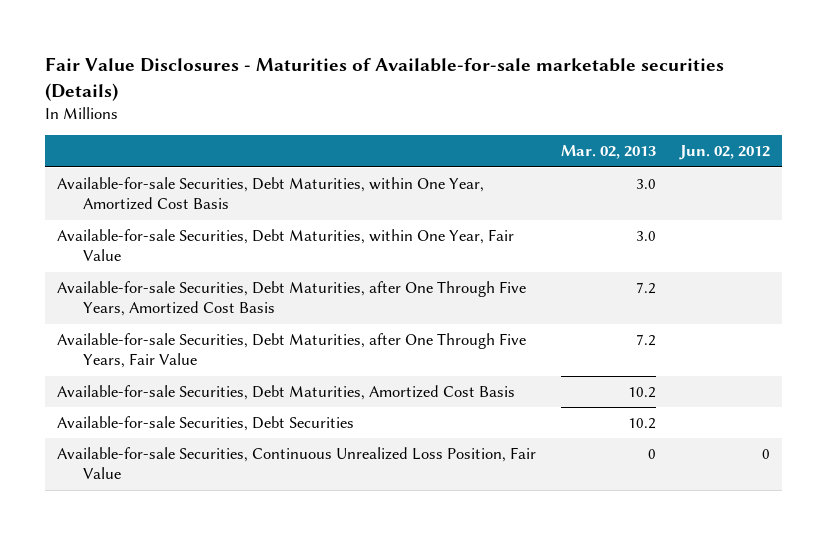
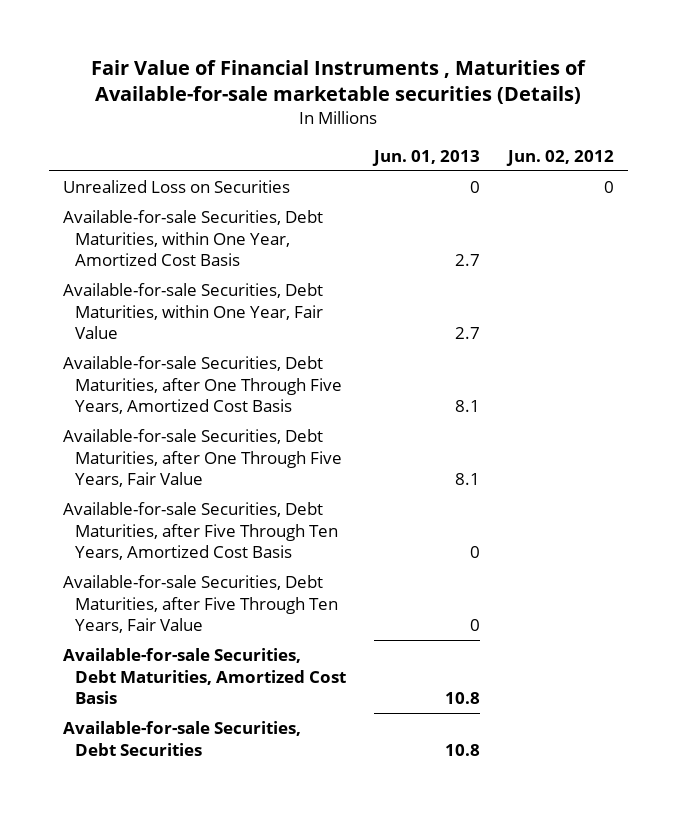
- Fair Value Disclosures - Maturities of Available-for-sale marketable securities (Details)
+ Fair Value of Financial Instruments , Maturities of Available-for-sale marketable securities (Details)
- | Mar. 02, 2013 | Jun. 02, 2012
+ | Jun. 01, 2013 | Jun. 02, 2012
+ Unrealized Loss on Securities | 0 | 0
+ Available-for-sale Securities, Debt Maturities, after Five Through Ten Years, Amortized Cost Basis | 0 |
+ Available-for-sale Securities, Debt Maturities, after Five Through Ten Years, Fair Value | 0 |
- Available-for-sale Securities, Continuous Unrealized Loss Position, Fair Value | 0 | 0

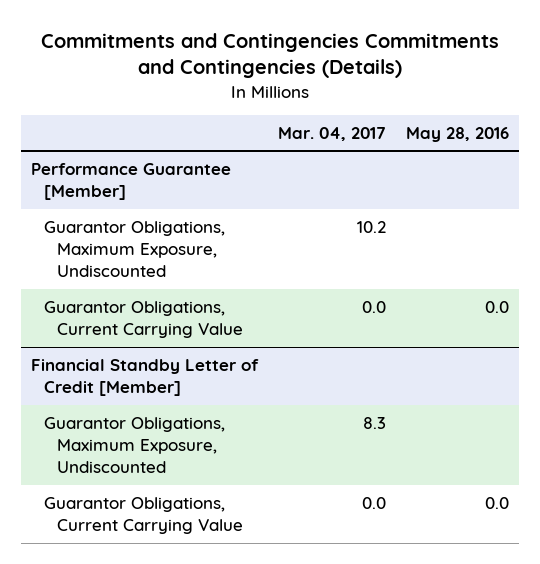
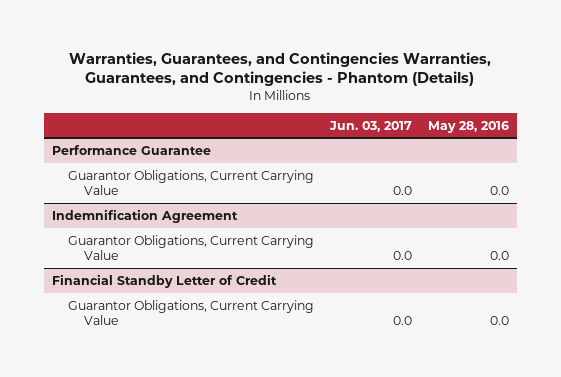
- Commitments and Contingencies Commitments and Contingencies (Details)
+ Warranties, Guarantees, and Contingencies Warranties, Guarantees, and Contingencies - Phantom (Details)
- | Mar. 04, 2017 | May 28, 2016
+ | Jun. 03, 2017 | May 28, 2016
- Performance Guarantee [Member]
- Guarantor Obligations, Maximum Exposure, Undiscounted | 10.2 |
+ Performance Guarantee
- Financial Standby Letter of Credit [Member]
- Guarantor Obligations, Maximum Exposure, Undiscounted | 8.3 |
+ Indemnification Agreement
+ Guarantor Obligations, Current Carrying Value | 0.0 | 0.0
+ Financial Standby Letter of Credit

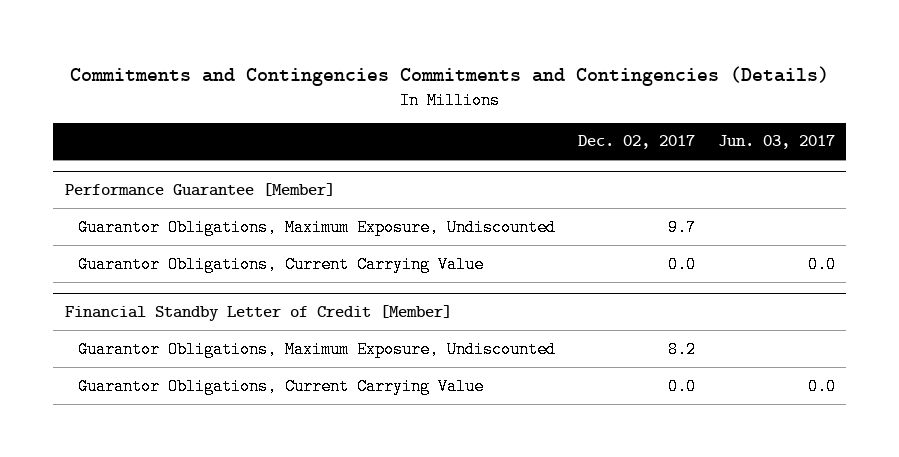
- Warranties, Guarantees, and Contingencies Warranties, Guarantees, and Contingencies - Phantom (Details)
+ Commitments and Contingencies Commitments and Contingencies (Details)
- | Jun. 03, 2017 | May 28, 2016
+ | Dec. 02, 2017 | Jun. 03, 2017
- Performance Guarantee
+ Performance Guarantee [Member]
+ Guarantor Obligations, Maximum Exposure, Undiscounted | 9.7 |
- Indemnification Agreement
- Guarantor Obligations, Current Carrying Value | 0.0 | 0.0
- Financial Standby Letter of Credit
+ Financial Standby Letter of Credit [Member]
+ Guarantor Obligations, Maximum Exposure, Undiscounted | 8.2 |

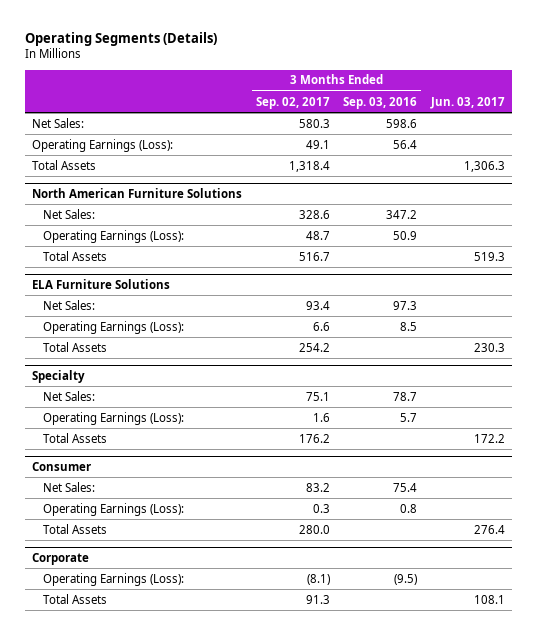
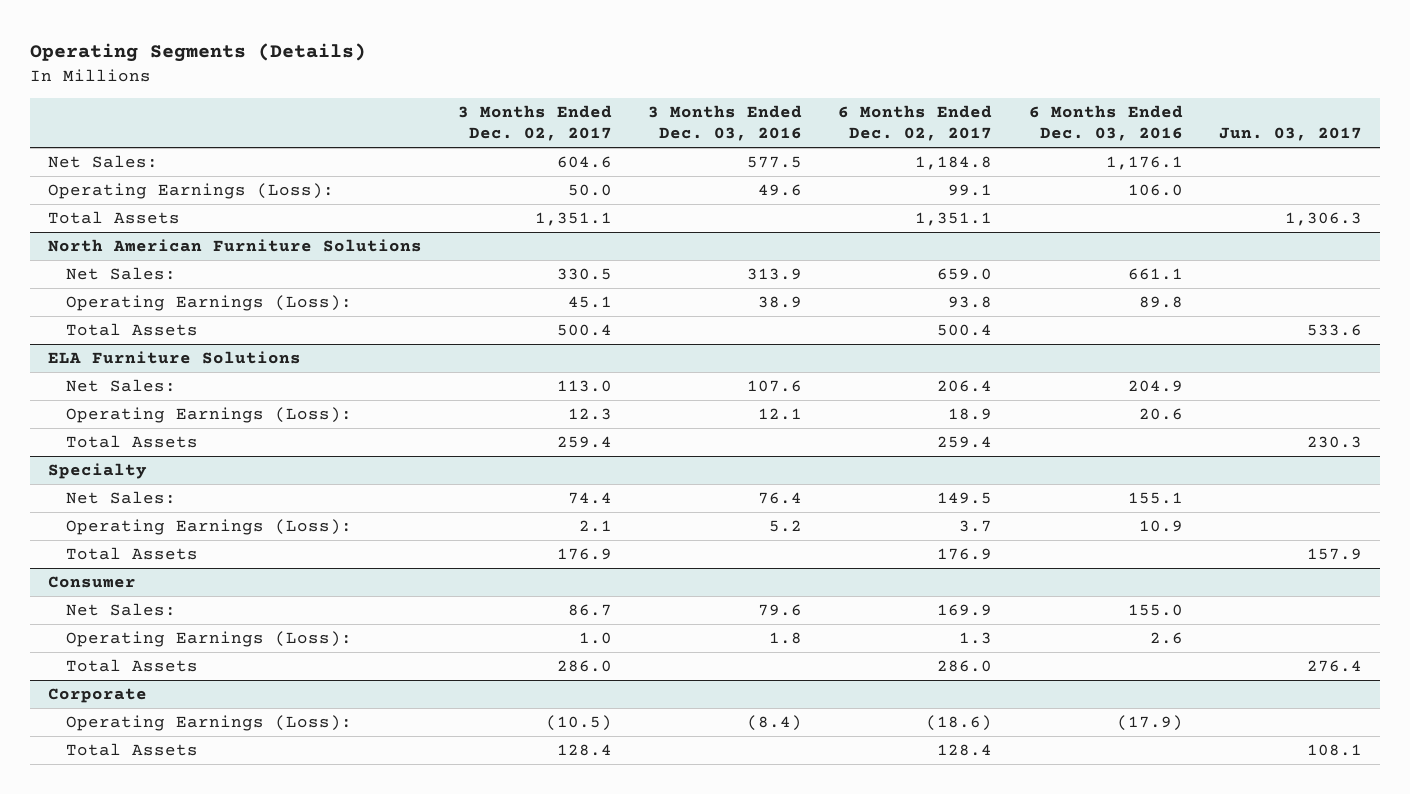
- | 3 Months Ended Sep. 02, 2017 | 3 Months Ended Sep. 03, 2016 | Jun. 03, 2017
+ | 3 Months Ended Dec. 02, 2017 | 3 Months Ended Dec. 03, 2016 | 6 Months Ended Dec. 02, 2017 | 6 Months Ended Dec. 03, 2016 | Jun. 03, 2017
@ North American Furniture Solutions
- Total Assets | 516.7 | | 519.3
+ Total Assets | 500.4 | | 500.4 | | 533.6
@ Specialty
- Total Assets | 176.2 | | 172.2
+ Total Assets | 176.9 | | 176.9 | | 157.9

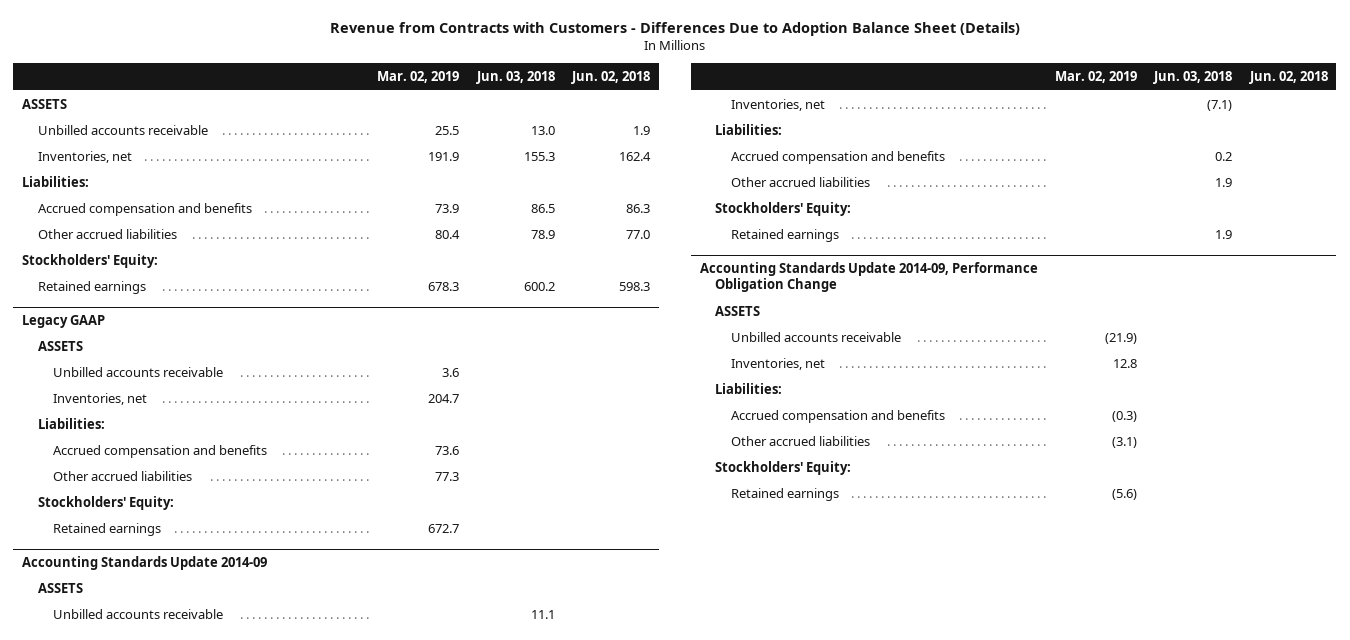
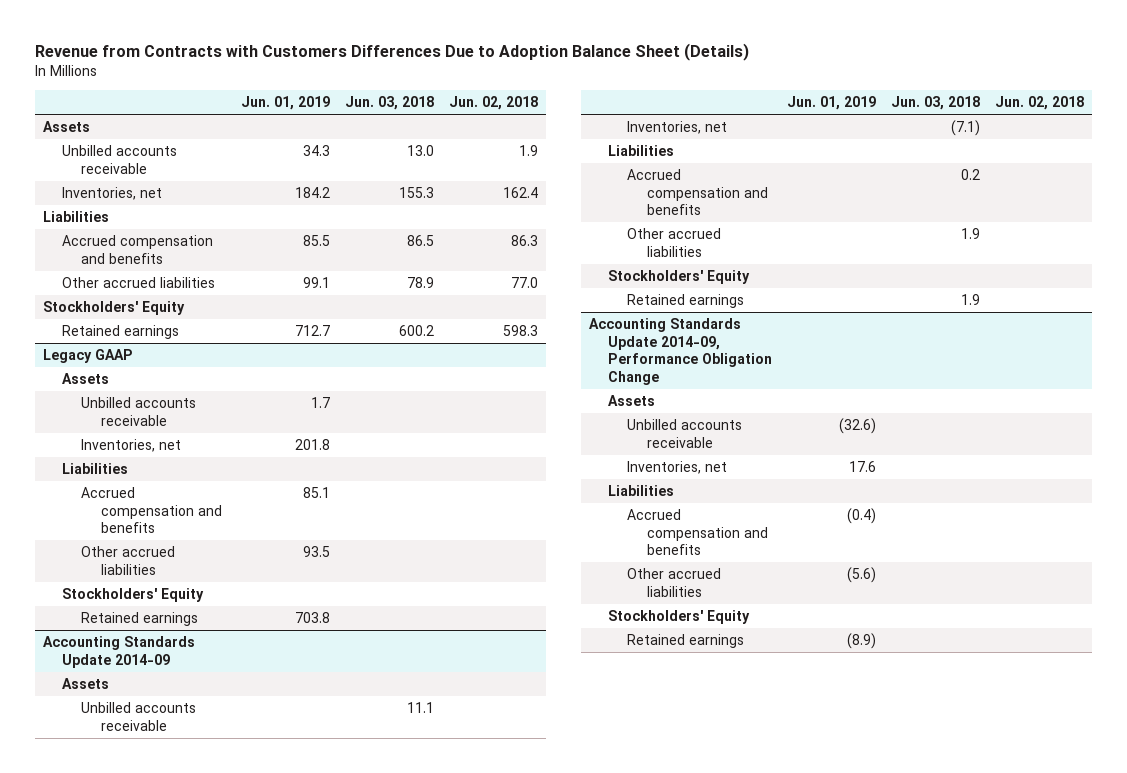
- Revenue from Contracts with Customers - Differences Due to Adoption Balance Sheet (Details)
+ Revenue from Contracts with Customers Differences Due to Adoption Balance Sheet (Details)
- | Mar. 02, 2019 | Jun. 03, 2018 | Jun. 02, 2018
+ | Jun. 01, 2019 | Jun. 03, 2018 | Jun. 02, 2018
- ASSETS
+ Assets
- Liabilities:
+ Liabilities
- Stockholders' Equity:
+ Stockholders' Equity
@ Legacy GAAP
- ASSETS
+ Assets
- Liabilities:
+ Liabilities
- Stockholders' Equity:
+ Stockholders' Equity
@ Accounting Standards Update 2014-09
- ASSETS
+ Assets
- Liabilities:
+ Liabilities
- Stockholders' Equity:
+ Stockholders' Equity
@ Accounting Standards Update 2014-09, Performance Obligation Change
- ASSETS
+ Assets
- Liabilities:
+ Liabilities
- Stockholders' Equity:
+ Stockholders' Equity

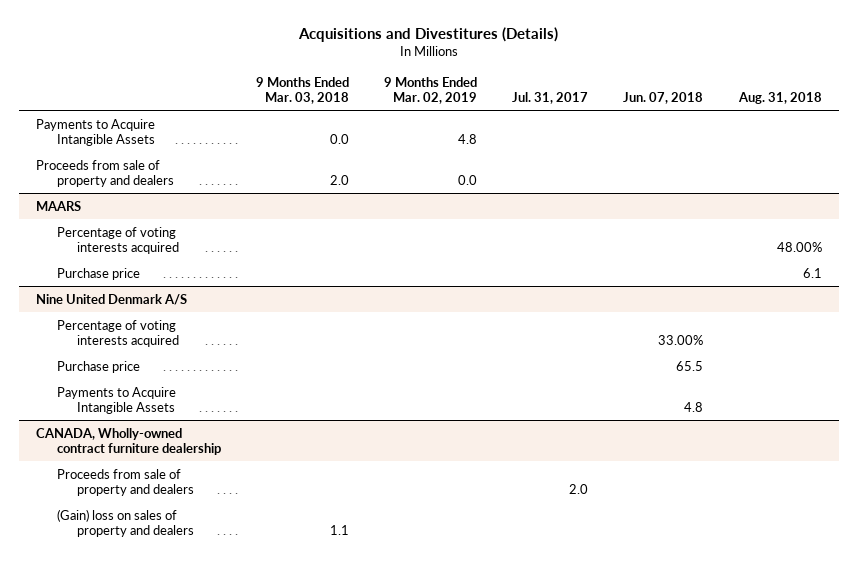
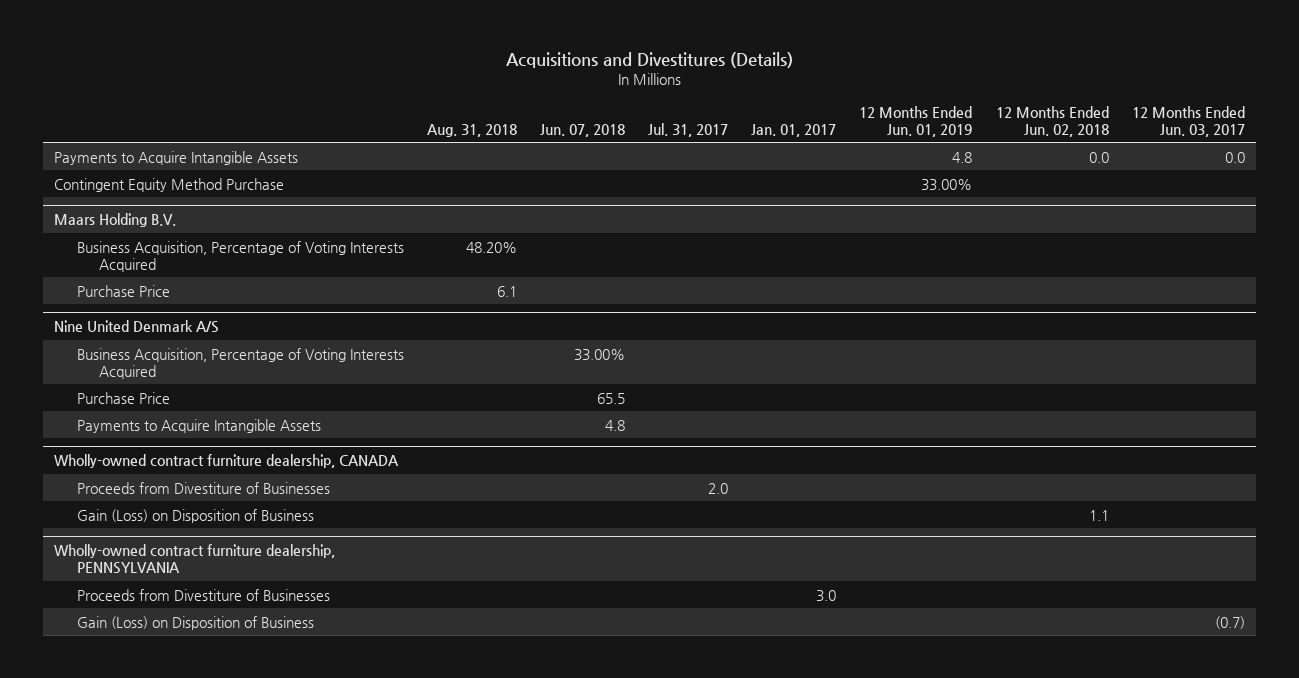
- | 9 Months Ended Mar. 03, 2018 | 9 Months Ended Mar. 02, 2019 | Jul. 31, 2017 | Jun. 07, 2018 | Aug. 31, 2018
+ | Aug. 31, 2018 | Jun. 07, 2018 | Jul. 31, 2017 | Jan. 01, 2017 | 12 Months Ended Jun. 01, 2019 | 12 Months Ended Jun. 02, 2018 | 12 Months Ended Jun. 03, 2017
- Proceeds from sale of property and dealers | 2.0 | 0.0 | | |
- MAARS
- Percentage of voting interests acquired | | | | | 48.00%
- Purchase price | | | | | 6.1
+ Contingent Equity Method Purchase | | | | | 33.00% | |
+ Maars Holding B.V.
+ Business Acquisition, Percentage of Voting Interests Acquired | 48.20% | | | | | |
+ Purchase Price | 6.1 | | | | | |
@ Nine United Denmark A/S
- Percentage of voting interests acquired | | | | 33.00% |
- Purchase price | | | | 65.5 |
+ Business Acquisition, Percentage of Voting Interests Acquired | | 33.00% | | | | |
+ Purchase Price | | 65.5 | | | | |
- CANADA, Wholly-owned contract furniture dealership
- Proceeds from sale of property and dealers | | | 2.0 | |
- (Gain) loss on sales of property and dealers | 1.1 | | | |
+ Wholly-owned contract furniture dealership, CANADA
+ Proceeds from Divestiture of Businesses | | | 2.0 | | | |
+ Gain (Loss) on Disposition of Business | | | | | | 1.1 |
+ Wholly-owned contract furniture dealership, PENNSYLVANIA
+ Proceeds from Divestiture of Businesses | | | | 3.0 | | |
+ Gain (Loss) on Disposition of Business | | | | | | | (0.7)

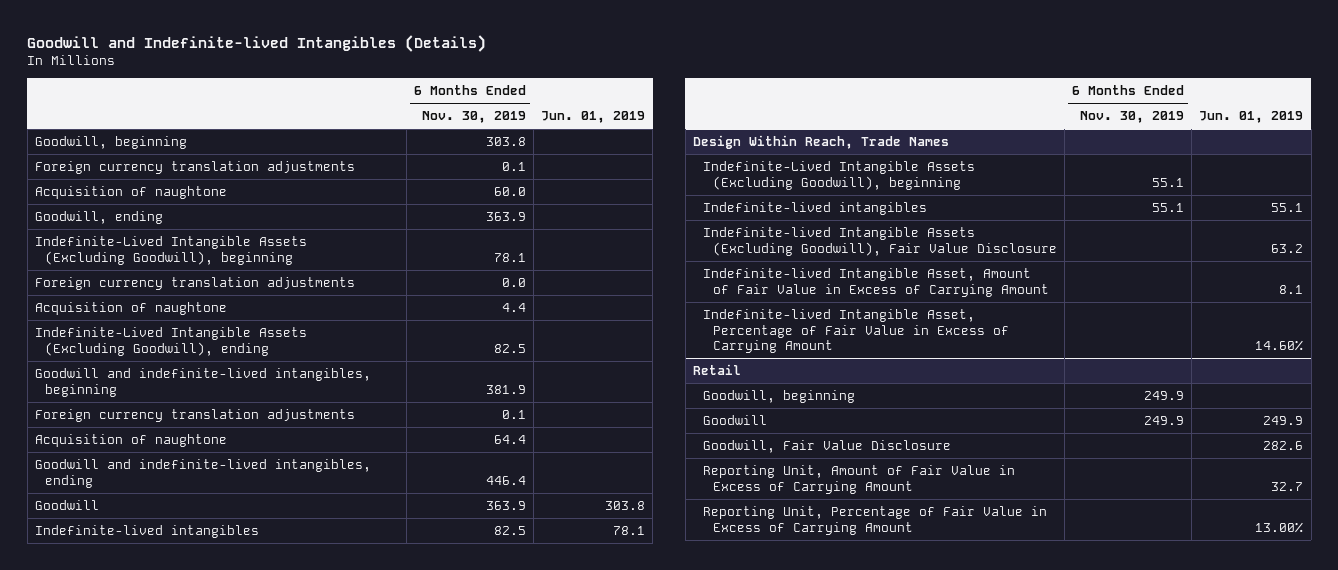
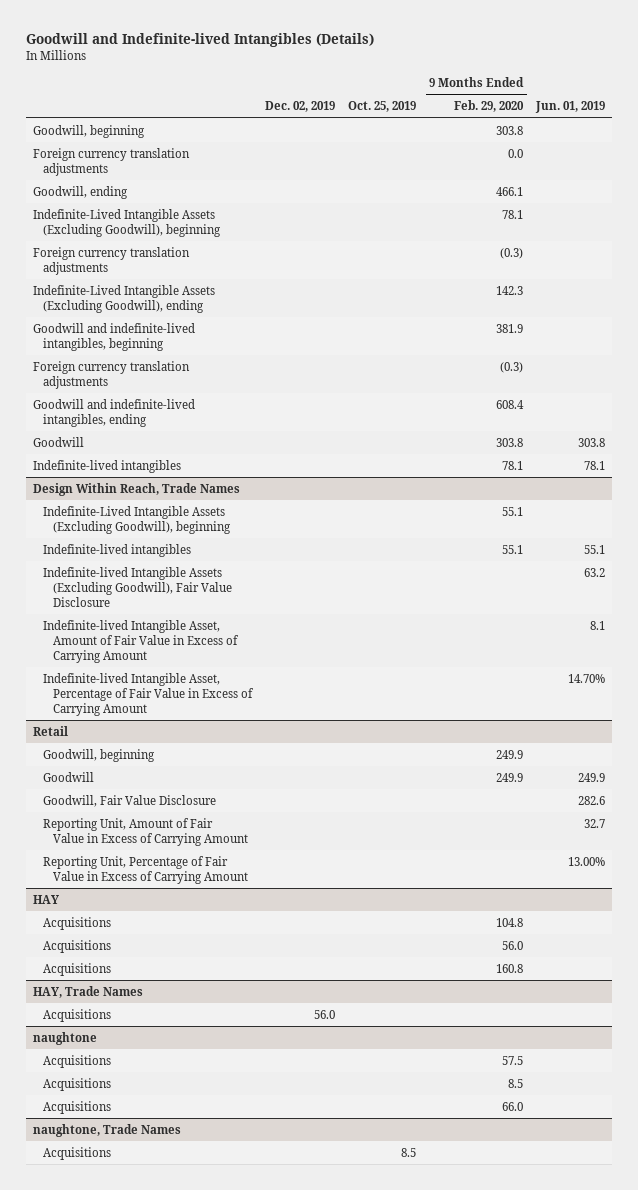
- | 6 Months Ended Nov. 30, 2019 | Jun. 01, 2019
+ | Dec. 02, 2019 | Oct. 25, 2019 | 9 Months Ended Feb. 29, 2020 | Jun. 01, 2019
- Acquisition of naughtone | 60.0 |
- Acquisition of naughtone | 4.4 |
- Acquisition of naughtone | 64.4 |
@ Design Within Reach, Trade Names
- Indefinite-lived Intangible Asset, Percentage of Fair Value in Excess of Carrying Amount | | 14.60%
+ Indefinite-lived Intangible Asset, Percentage of Fair Value in Excess of Carrying Amount | | | | 14.70%
+ HAY
+ Acquisitions | | | 104.8 |
+ Acquisitions | | | 56.0 |
+ Acquisitions | | | 160.8 |
+ HAY, Trade Names
+ Acquisitions | 56.0 | | |
+ naughtone
+ Acquisitions | | | 57.5 |
+ Acquisitions | | | 8.5 |
+ Acquisitions | | | 66.0 |
+ naughtone, Trade Names
+ Acquisitions | | 8.5 | |

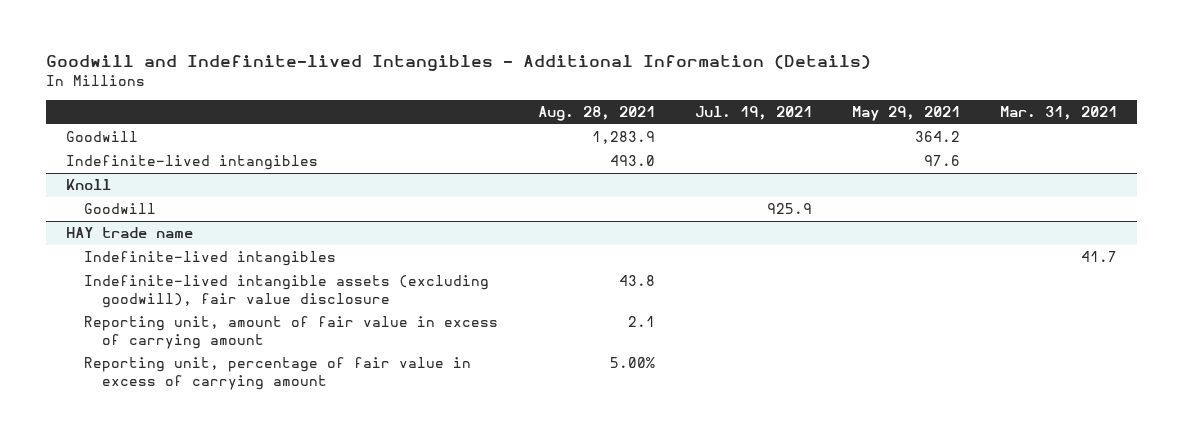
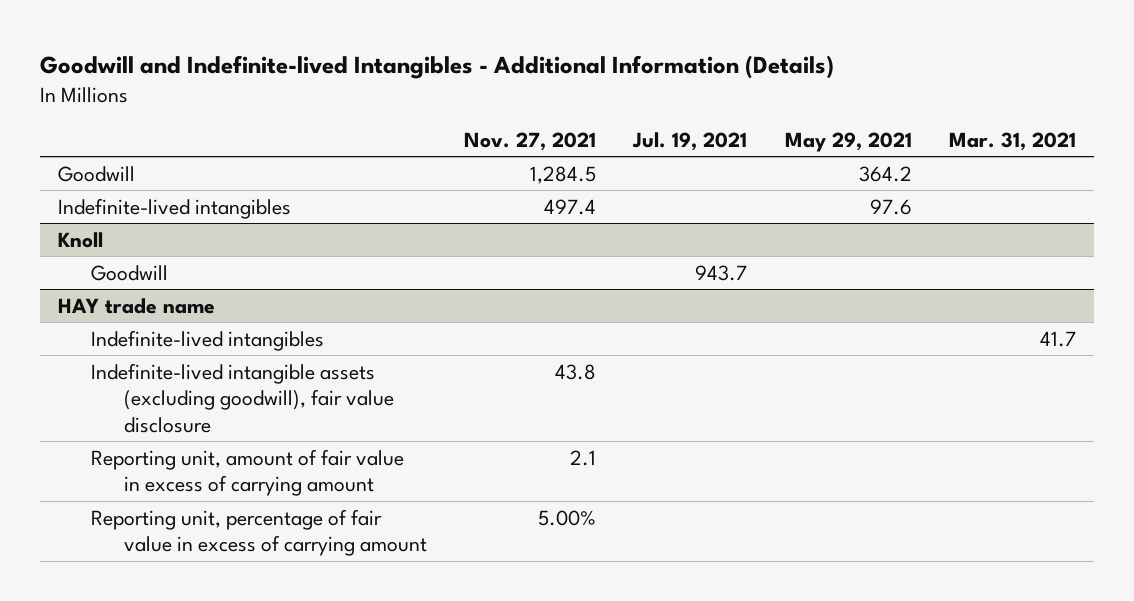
- | Aug. 28, 2021 | Jul. 19, 2021 | May 29, 2021 | Mar. 31, 2021
+ | Nov. 27, 2021 | Jul. 19, 2021 | May 29, 2021 | Mar. 31, 2021
@ Knoll
- Goodwill | | 925.9 | |
+ Goodwill | | 943.7 | |

